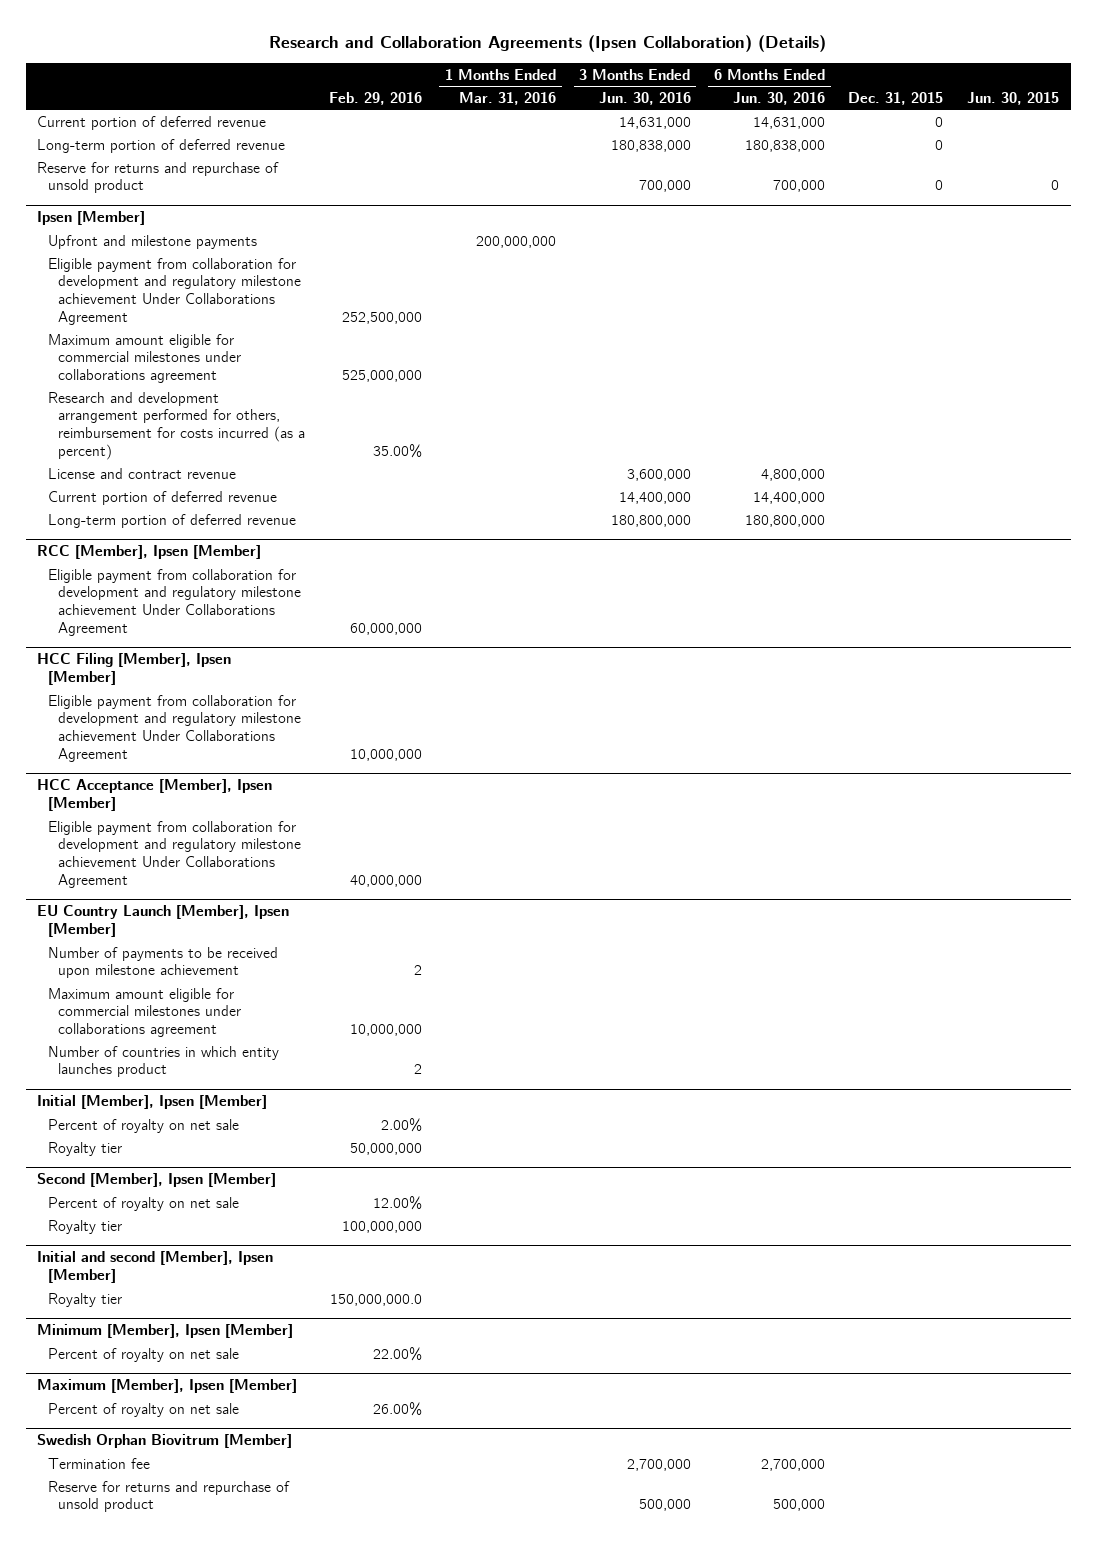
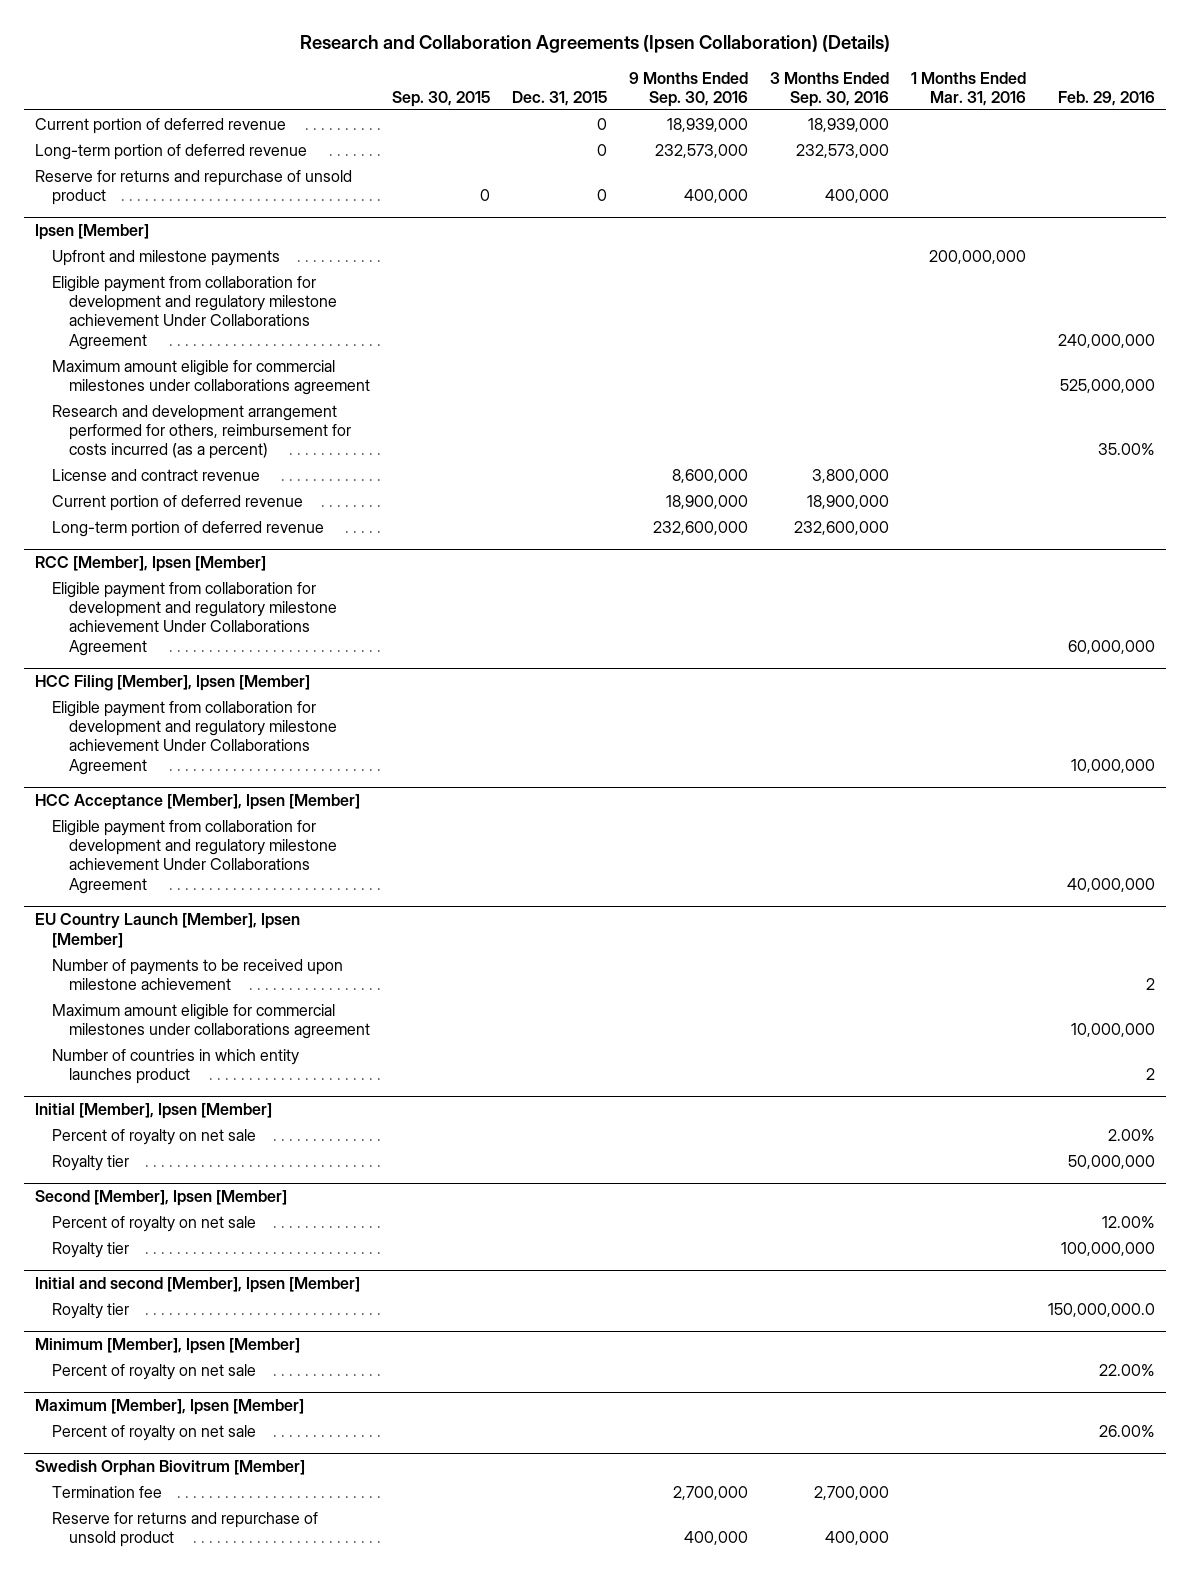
- | Feb. 29, 2016 | 1 Months Ended Mar. 31, 2016 | 3 Months Ended Jun. 30, 2016 | 6 Months Ended Jun. 30, 2016 | Dec. 31, 2015 | Jun. 30, 2015
+ | Sep. 30, 2015 | Dec. 31, 2015 | 9 Months Ended Sep. 30, 2016 | 3 Months Ended Sep. 30, 2016 | 1 Months Ended Mar. 31, 2016 | Feb. 29, 2016
@ Ipsen [Member]
- Eligible payment from collaboration for development and regulatory milestone achievement Under Collaborations Agreement | 252,500,000 | | | | |
+ Eligible payment from collaboration for development and regulatory milestone achievement Under Collaborations Agreement | | | | | | 240,000,000

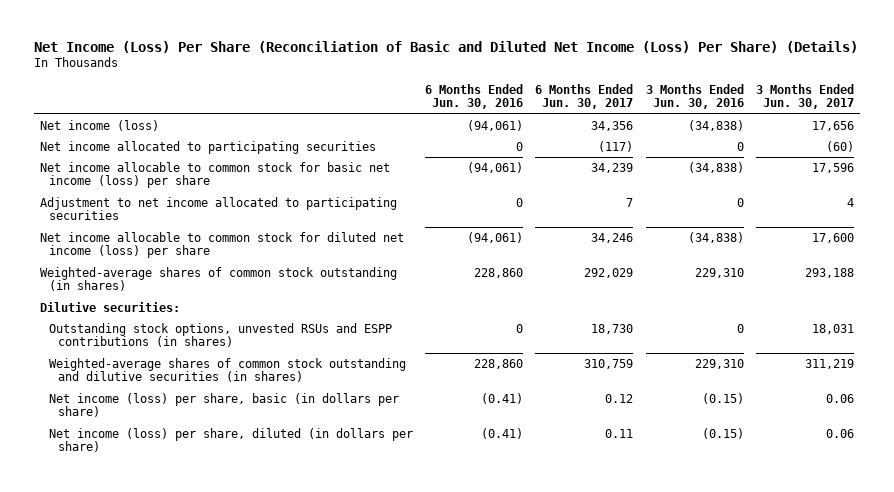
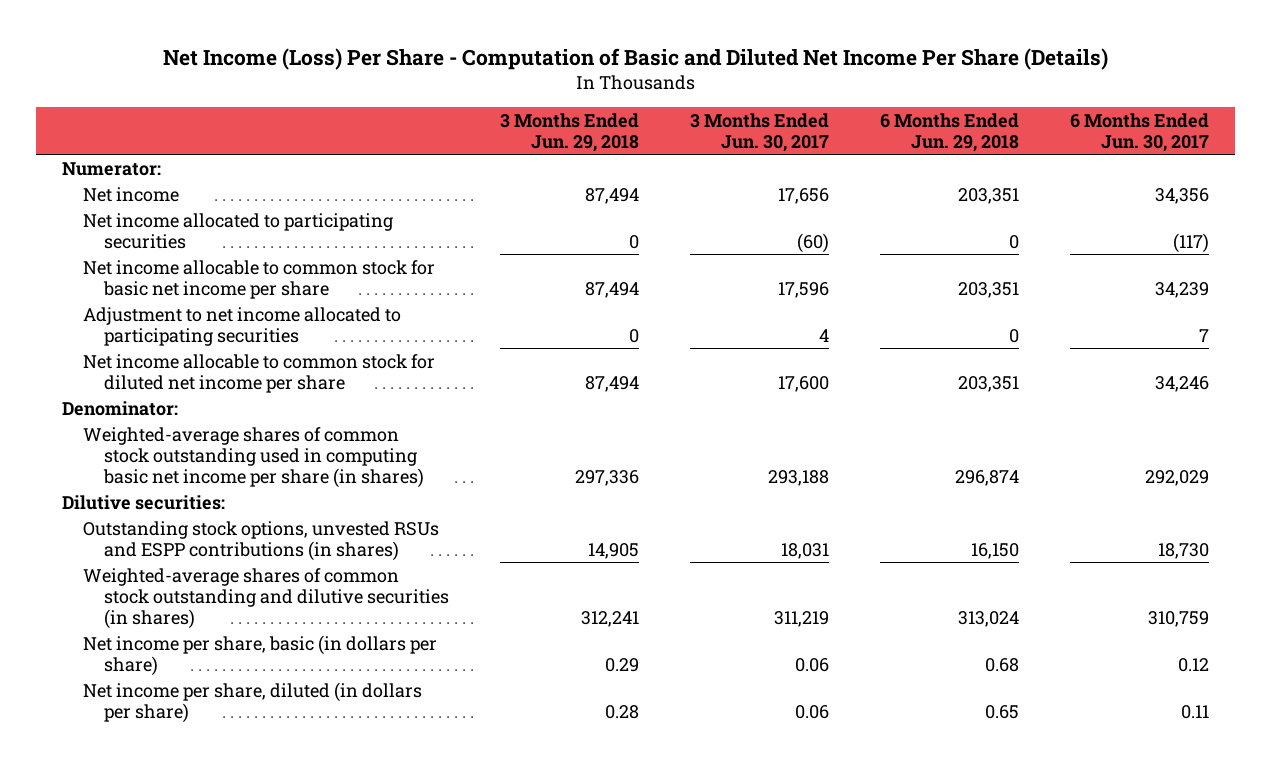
- Net Income (Loss) Per Share (Reconciliation of Basic and Diluted Net Income (Loss) Per Share) (Details)
+ Net Income (Loss) Per Share - Computation of Basic and Diluted Net Income Per Share (Details)
- | 6 Months Ended Jun. 30, 2016 | 6 Months Ended Jun. 30, 2017 | 3 Months Ended Jun. 30, 2016 | 3 Months Ended Jun. 30, 2017
+ | 3 Months Ended Jun. 29, 2018 | 3 Months Ended Jun. 30, 2017 | 6 Months Ended Jun. 29, 2018 | 6 Months Ended Jun. 30, 2017
- Net income (loss) | (94,061) | 34,356 | (34,838) | 17,656
+ Numerator:
+ Net income | 87,494 | 17,656 | 203,351 | 34,356
- Net income allocable to common stock for basic net income (loss) per share | (94,061) | 34,239 | (34,838) | 17,596
+ Net income allocable to common stock for basic net income per share | 87,494 | 17,596 | 203,351 | 34,239
- Net income allocable to common stock for diluted net income (loss) per share | (94,061) | 34,246 | (34,838) | 17,600
- Weighted-average shares of common stock outstanding (in shares) | 228,860 | 292,029 | 229,310 | 293,188
+ Net income allocable to common stock for diluted net income per share | 87,494 | 17,600 | 203,351 | 34,246
+ Denominator:
+ Weighted-average shares of common stock outstanding used in computing basic net income per share (in shares) | 297,336 | 293,188 | 296,874 | 292,029
- Net income (loss) per share, basic (in dollars per share) | (0.41) | 0.12 | (0.15) | 0.06
- Net income (loss) per share, diluted (in dollars per share) | (0.41) | 0.11 | (0.15) | 0.06
+ Net income per share, basic (in dollars per share) | 0.29 | 0.06 | 0.68 | 0.12
+ Net income per share, diluted (in dollars per share) | 0.28 | 0.06 | 0.65 | 0.11

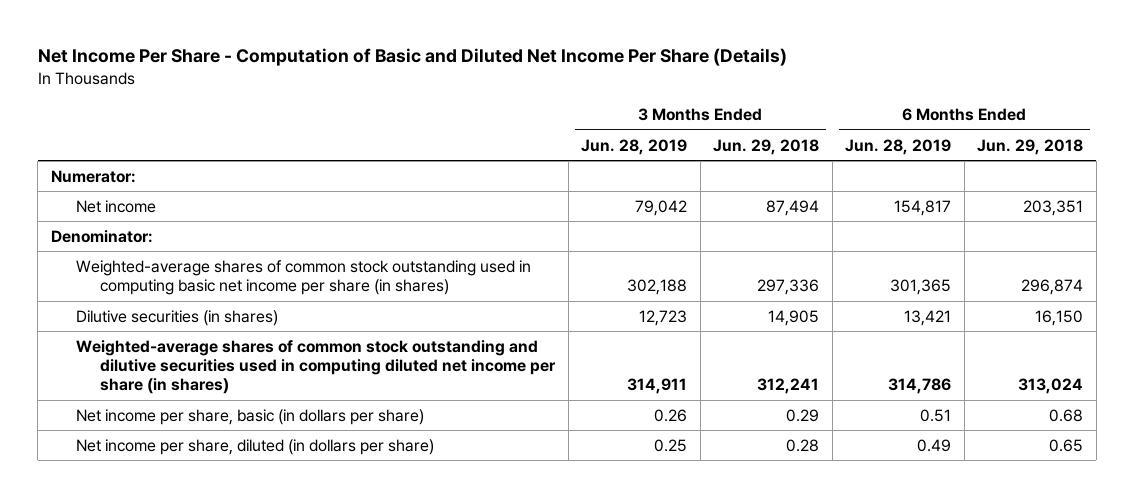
- Net Income (Loss) Per Share - Computation of Basic and Diluted Net Income Per Share (Details)
+ Net Income Per Share - Computation of Basic and Diluted Net Income Per Share (Details)
- | 3 Months Ended Jun. 29, 2018 | 3 Months Ended Jun. 30, 2017 | 6 Months Ended Jun. 29, 2018 | 6 Months Ended Jun. 30, 2017
+ | 3 Months Ended Jun. 28, 2019 | 3 Months Ended Jun. 29, 2018 | 6 Months Ended Jun. 28, 2019 | 6 Months Ended Jun. 29, 2018
- Net income allocated to participating securities | 0 | (60) | 0 | (117)
- Net income allocable to common stock for basic net income per share | 87,494 | 17,596 | 203,351 | 34,239
- Adjustment to net income allocated to participating securities | 0 | 4 | 0 | 7
- Net income allocable to common stock for diluted net income per share | 87,494 | 17,600 | 203,351 | 34,246
- Dilutive securities:
- Outstanding stock options, unvested RSUs and ESPP contributions (in shares) | 14,905 | 18,031 | 16,150 | 18,730
- Weighted-average shares of common stock outstanding and dilutive securities (in shares) | 312,241 | 311,219 | 313,024 | 310,759
+ Dilutive securities (in shares) | 12,723 | 14,905 | 13,421 | 16,150
+ Weighted-average shares of common stock outstanding and dilutive securities used in computing diluted net income per share (in shares) | 314,911 | 312,241 | 314,786 | 313,024

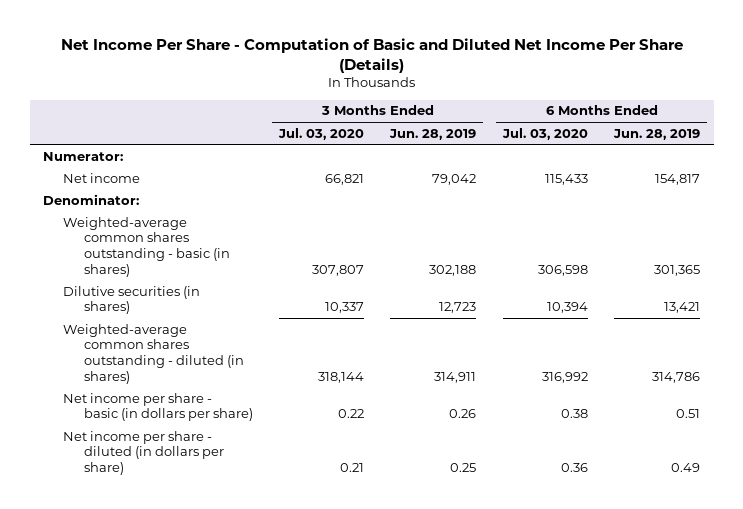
- | 3 Months Ended Jun. 28, 2019 | 3 Months Ended Jun. 29, 2018 | 6 Months Ended Jun. 28, 2019 | 6 Months Ended Jun. 29, 2018
+ | 3 Months Ended Jul. 03, 2020 | 3 Months Ended Jun. 28, 2019 | 6 Months Ended Jul. 03, 2020 | 6 Months Ended Jun. 28, 2019
- Weighted-average shares of common stock outstanding used in computing basic net income per share (in shares) | 302,188 | 297,336 | 301,365 | 296,874
+ Weighted-average common shares outstanding - basic (in shares) | 307,807 | 302,188 | 306,598 | 301,365
- Weighted-average shares of common stock outstanding and dilutive securities used in computing diluted net income per share (in shares) | 314,911 | 312,241 | 314,786 | 313,024
- Net income per share, basic (in dollars per share) | 0.26 | 0.29 | 0.51 | 0.68
- Net income per share, diluted (in dollars per share) | 0.25 | 0.28 | 0.49 | 0.65
+ Weighted-average common shares outstanding - diluted (in shares) | 318,144 | 314,911 | 316,992 | 314,786
+ Net income per share - basic (in dollars per share) | 0.22 | 0.26 | 0.38 | 0.51
+ Net income per share - diluted (in dollars per share) | 0.21 | 0.25 | 0.36 | 0.49

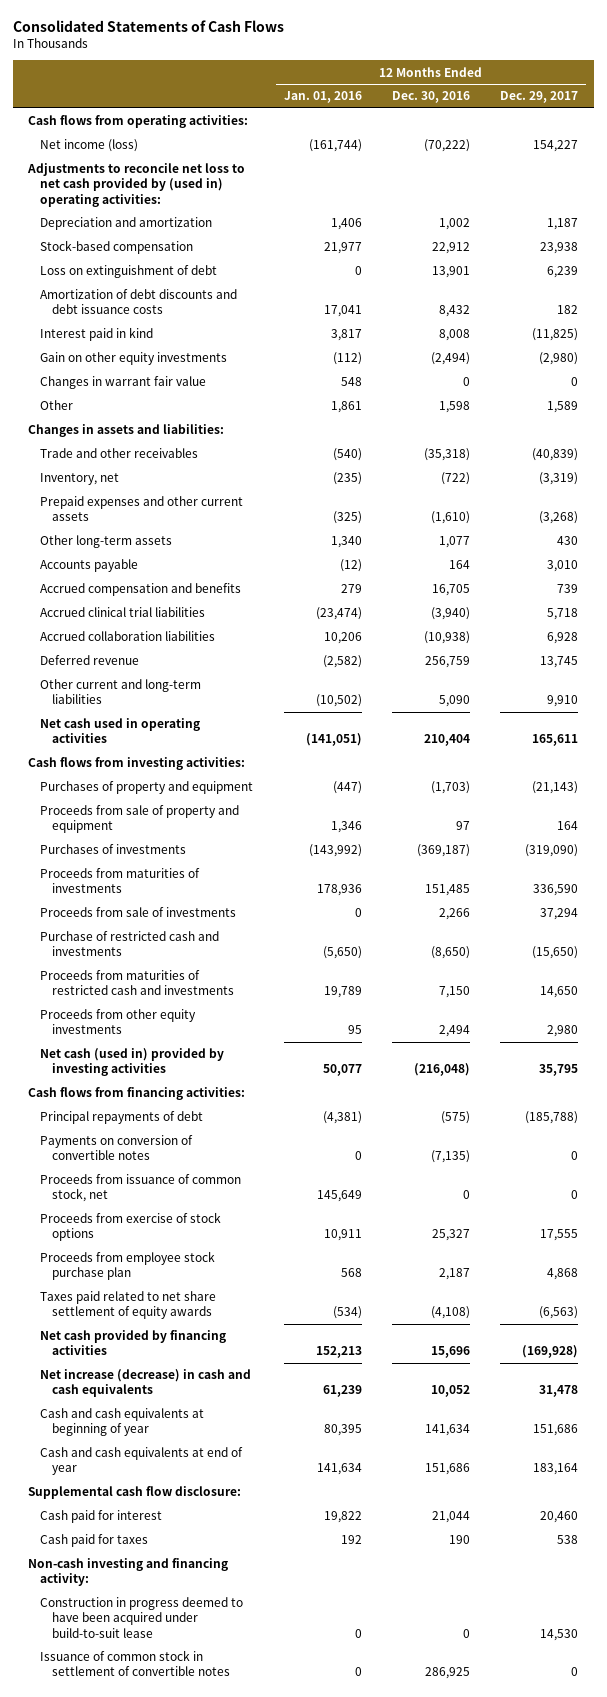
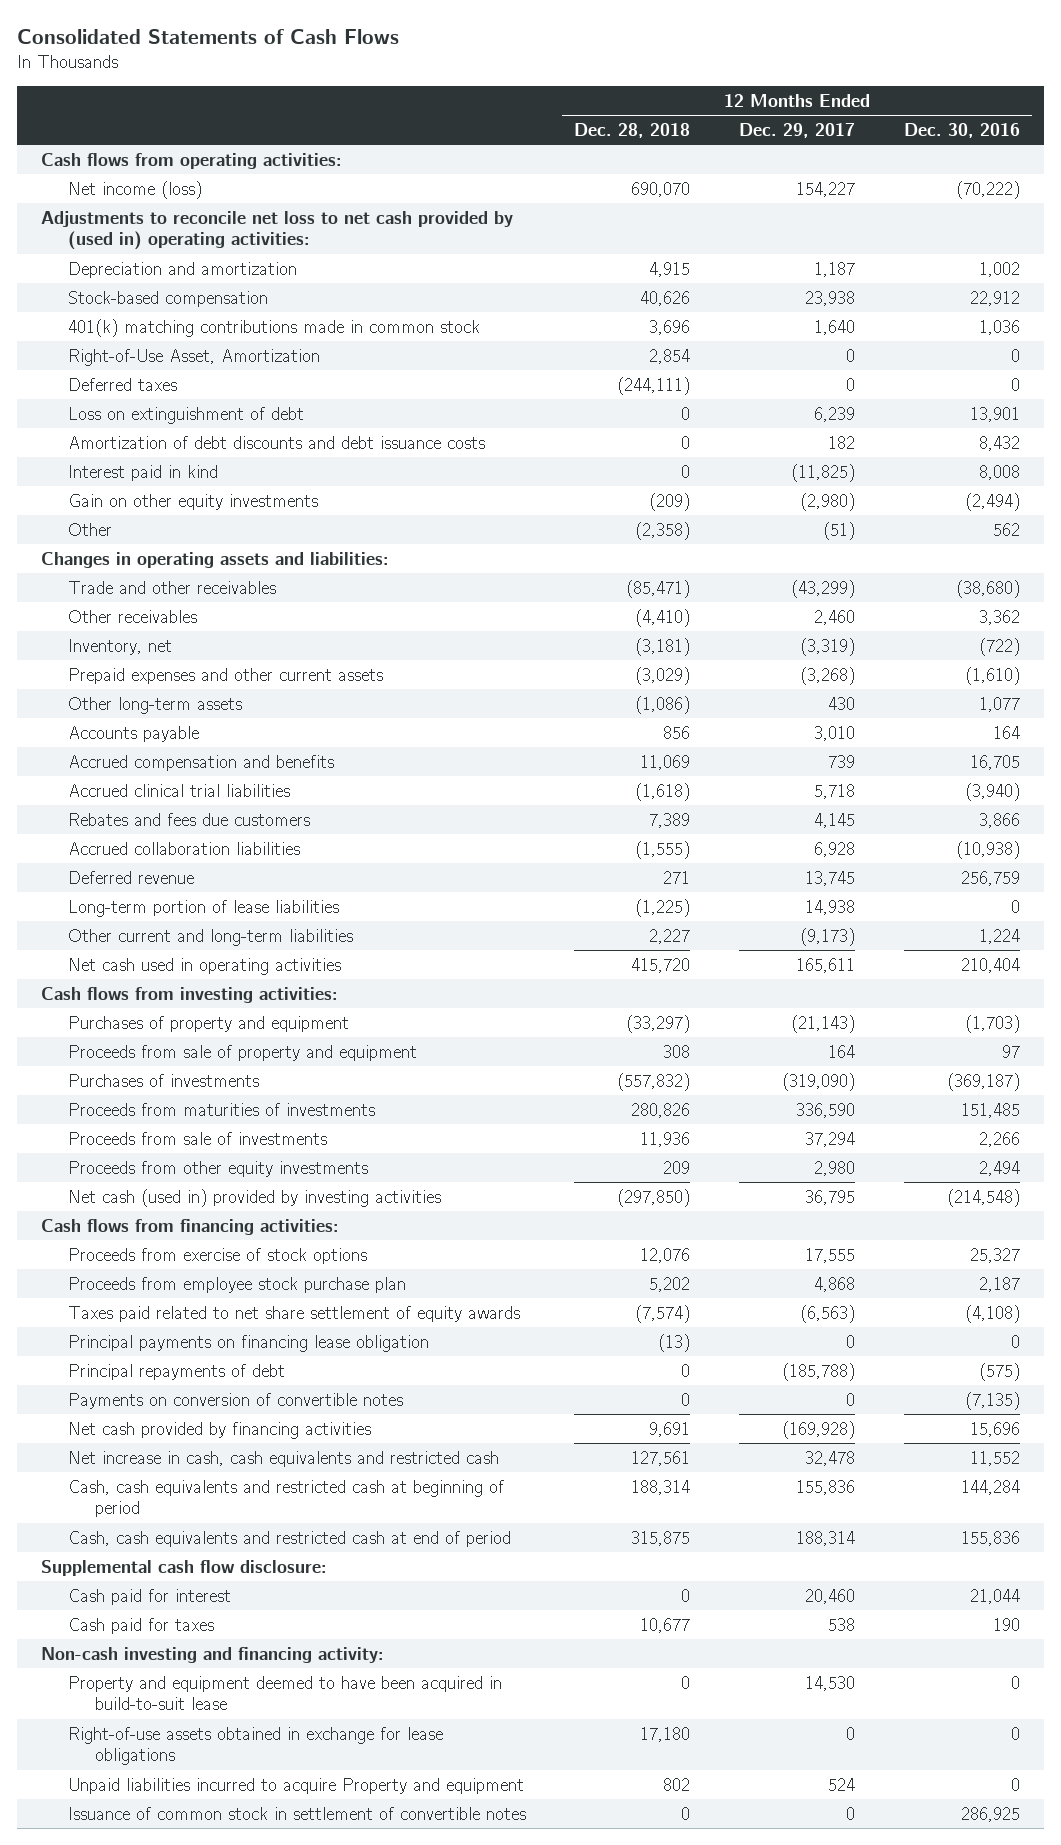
- | 12 Months Ended Jan. 01, 2016 | 12 Months Ended Dec. 30, 2016 | 12 Months Ended Dec. 29, 2017
+ | 12 Months Ended Dec. 28, 2018 | 12 Months Ended Dec. 29, 2017 | 12 Months Ended Dec. 30, 2016
+ 401(k) matching contributions made in common stock | 3,696 | 1,640 | 1,036
+ Right-of-Use Asset, Amortization | 2,854 | 0 | 0
+ Deferred taxes | (244,111) | 0 | 0
- Changes in warrant fair value | 548 | 0 | 0
- Other | 1,861 | 1,598 | 1,589
- Changes in assets and liabilities:
- Trade and other receivables | (540) | (35,318) | (40,839)
+ Other | (2,358) | (51) | 562
+ Changes in operating assets and liabilities:
+ Trade and other receivables | (85,471) | (43,299) | (38,680)
+ Other receivables | (4,410) | 2,460 | 3,362
+ Rebates and fees due customers | 7,389 | 4,145 | 3,866
- Other current and long-term liabilities | (10,502) | 5,090 | 9,910
+ Long-term portion of lease liabilities | (1,225) | 14,938 | 0
+ Other current and long-term liabilities | 2,227 | (9,173) | 1,224
- Purchase of restricted cash and investments | (5,650) | (8,650) | (15,650)
- Proceeds from maturities of restricted cash and investments | 19,789 | 7,150 | 14,650
- Net cash (used in) provided by investing activities | 50,077 | (216,048) | 35,795
+ Net cash (used in) provided by investing activities | (297,850) | 36,795 | (214,548)
- Proceeds from issuance of common stock, net | 145,649 | 0 | 0
+ Principal payments on financing lease obligation | (13) | 0 | 0
moved down: Principal repayments of debt | 0 | (185,788) | (575)
moved down: Payments on conversion of convertible notes | 0 | 0 | (7,135)
- Net increase (decrease) in cash and cash equivalents | 61,239 | 10,052 | 31,478
- Cash and cash equivalents at beginning of year | 80,395 | 141,634 | 151,686
- Cash and cash equivalents at end of year | 141,634 | 151,686 | 183,164
+ Net increase in cash, cash equivalents and restricted cash | 127,561 | 32,478 | 11,552
+ Cash, cash equivalents and restricted cash at beginning of period | 188,314 | 155,836 | 144,284
+ Cash, cash equivalents and restricted cash at end of period | 315,875 | 188,314 | 155,836
- Construction in progress deemed to have been acquired under build-to-suit lease | 0 | 0 | 14,530
+ Property and equipment deemed to have been acquired in build-to-suit lease | 0 | 14,530 | 0
+ Right-of-use assets obtained in exchange for lease obligations | 17,180 | 0 | 0
+ Unpaid liabilities incurred to acquire Property and equipment | 802 | 524 | 0

